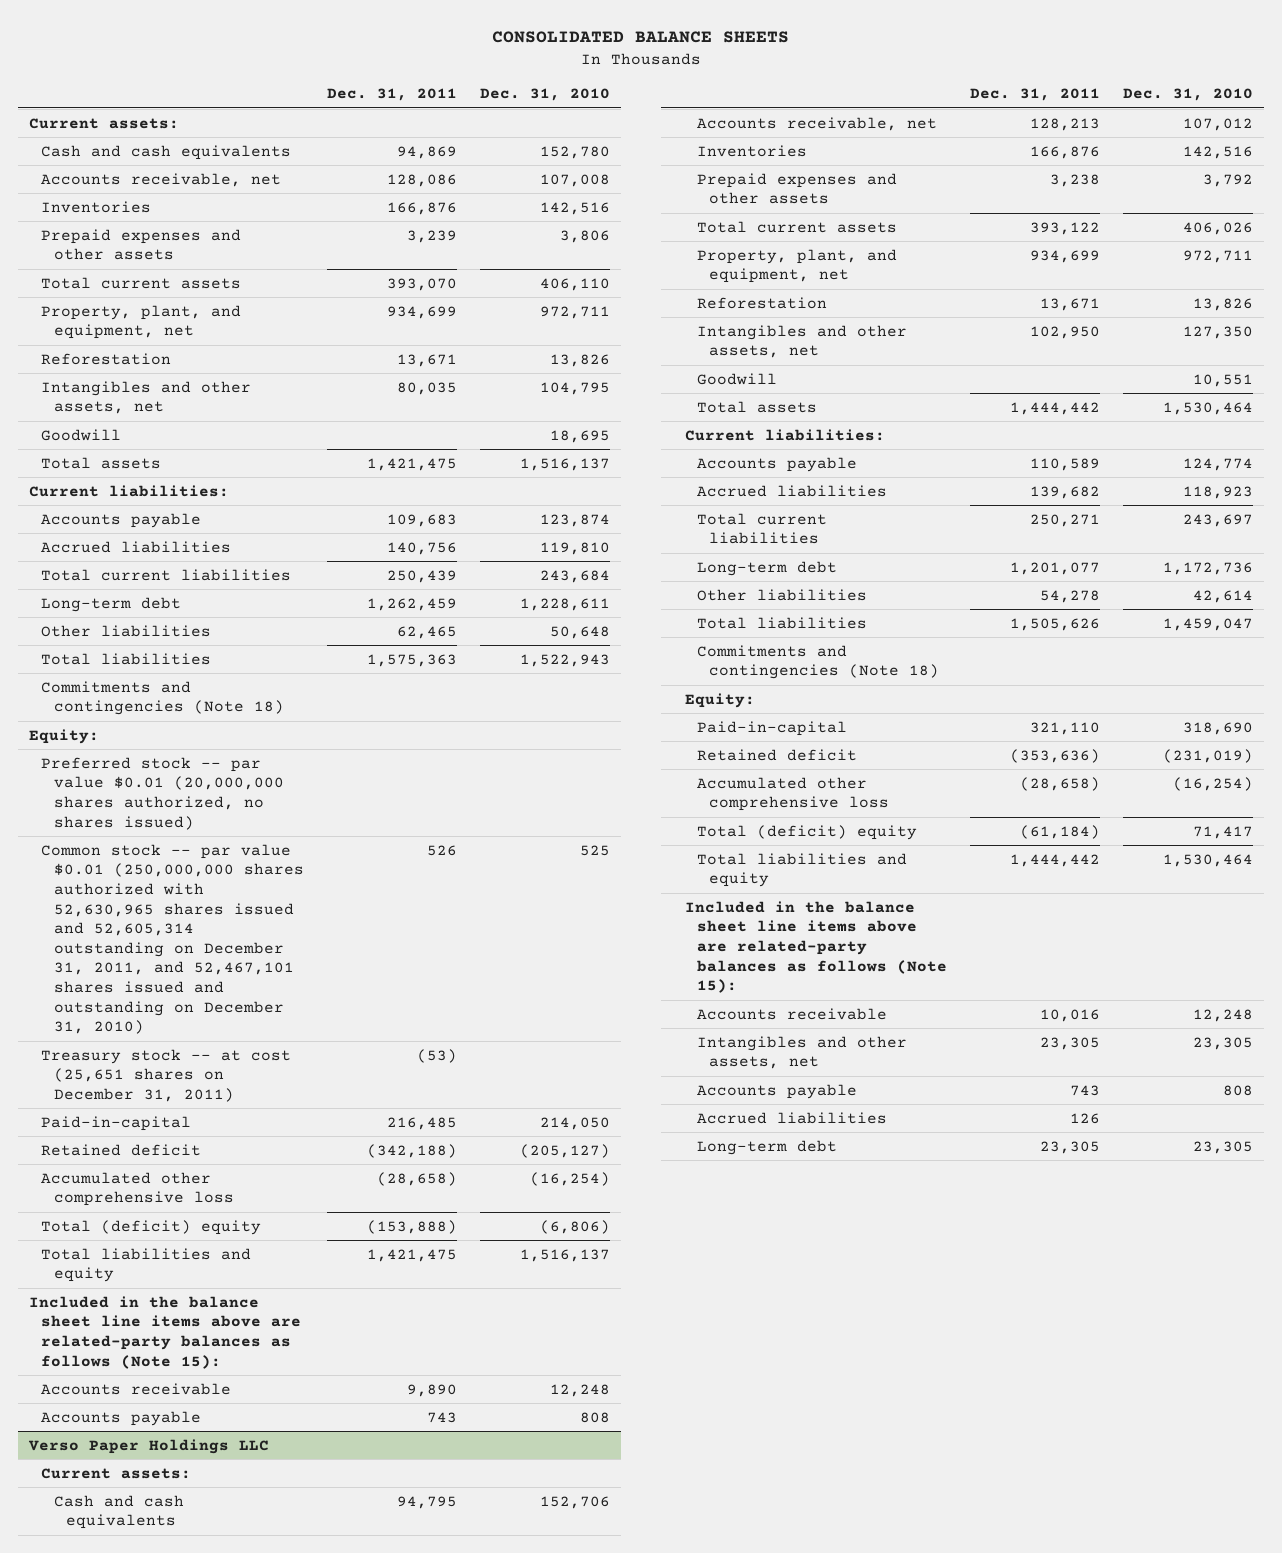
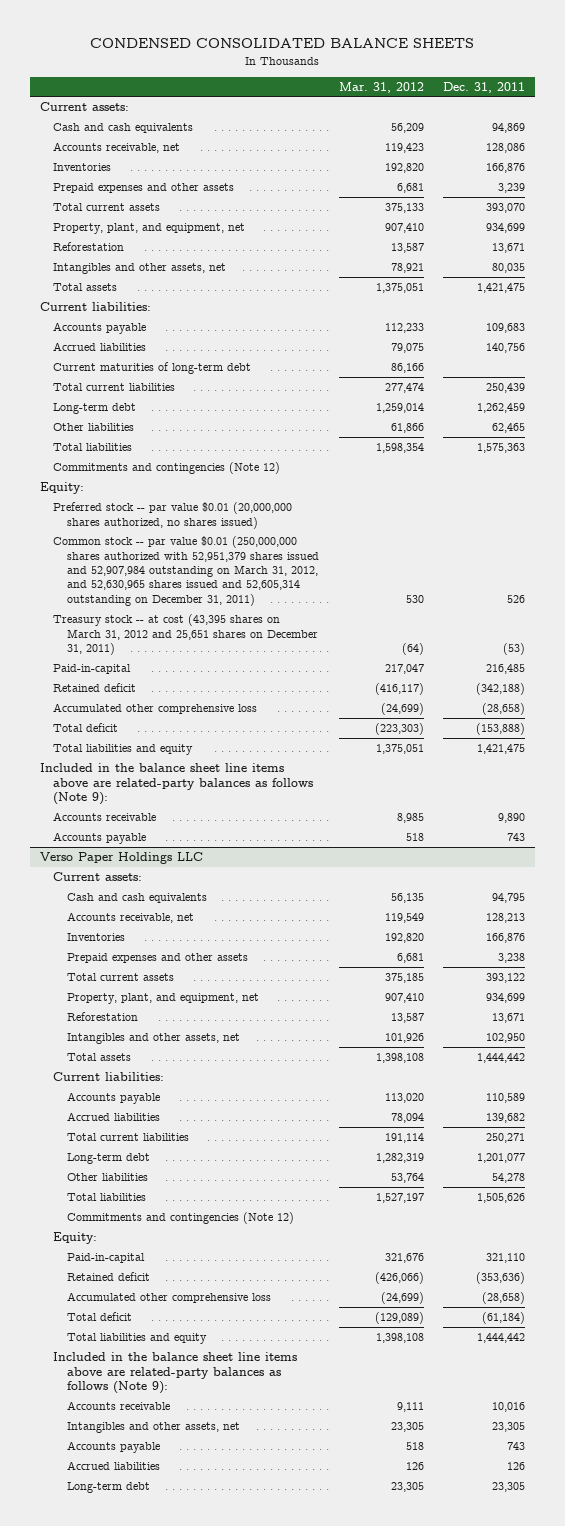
- CONSOLIDATED BALANCE SHEETS
+ CONDENSED CONSOLIDATED BALANCE SHEETS
- | Dec. 31, 2011 | Dec. 31, 2010
+ | Mar. 31, 2012 | Dec. 31, 2011
- Goodwill | | 18,695
+ Current maturities of long-term debt | 86,166 |
- Commitments and contingencies (Note 18)
+ Commitments and contingencies (Note 12)
- Common stock -- par value $0.01 (250,000,000 shares authorized with 52,630,965 shares issued and 52,605,314 outstanding on December 31, 2011, and 52,467,101 shares issued and outstanding on December 31, 2010) | 526 | 525
- Treasury stock -- at cost (25,651 shares on December 31, 2011) | (53) |
+ Common stock -- par value $0.01 (250,000,000 shares authorized with 52,951,379 shares issued and 52,907,984 outstanding on March 31, 2012, and 52,630,965 shares issued and 52,605,314 outstanding on December 31, 2011) | 530 | 526
+ Treasury stock -- at cost (43,395 shares on March 31, 2012 and 25,651 shares on December 31, 2011) | (64) | (53)
- Total (deficit) equity | (153,888) | (6,806)
+ Total deficit | (223,303) | (153,888)
- Included in the balance sheet line items above are related-party balances as follows (Note 15):
+ Included in the balance sheet line items above are related-party balances as follows (Note 9):
@ Verso Paper Holdings LLC
- Goodwill | | 10,551
- Commitments and contingencies (Note 18)
+ Commitments and contingencies (Note 12)
- Total (deficit) equity | (61,184) | 71,417
+ Total deficit | (129,089) | (61,184)
- Included in the balance sheet line items above are related-party balances as follows (Note 15):
+ Included in the balance sheet line items above are related-party balances as follows (Note 9):

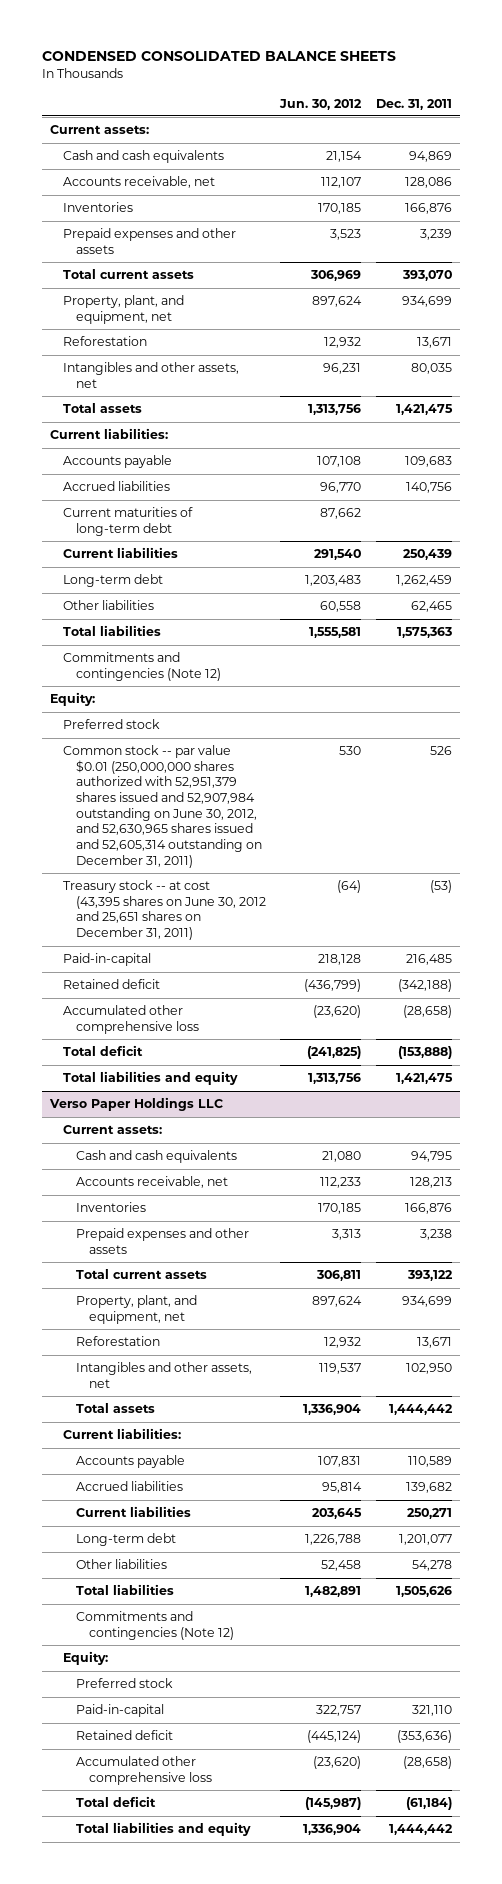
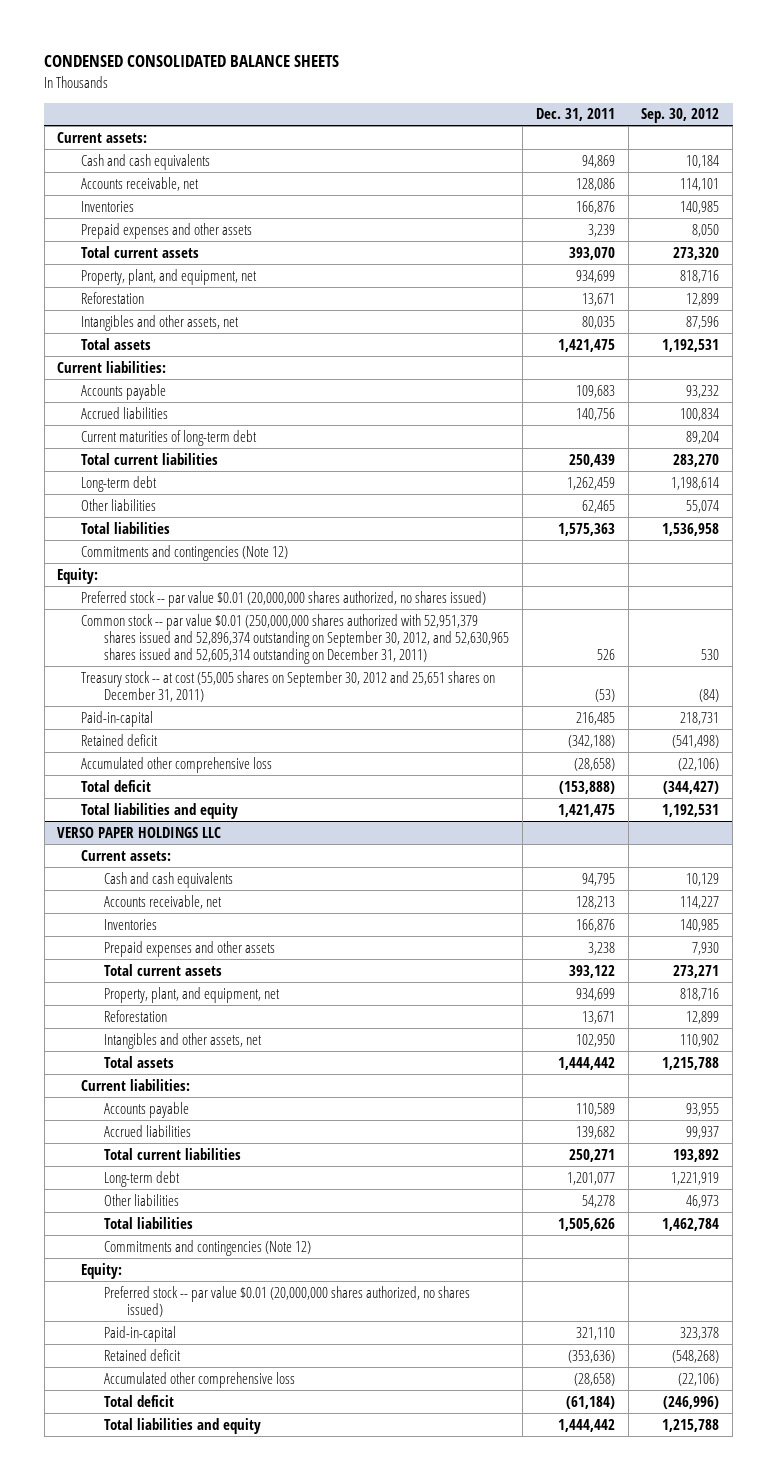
- | Jun. 30, 2012 | Dec. 31, 2011
+ | Dec. 31, 2011 | Sep. 30, 2012
- Current liabilities | 291,540 | 250,439
+ Total current liabilities | 250,439 | 283,270
- Preferred stock
- Common stock -- par value $0.01 (250,000,000 shares authorized with 52,951,379 shares issued and 52,907,984 outstanding on June 30, 2012, and 52,630,965 shares issued and 52,605,314 outstanding on December 31, 2011) | 530 | 526
- Treasury stock -- at cost (43,395 shares on June 30, 2012 and 25,651 shares on December 31, 2011) | (64) | (53)
+ Preferred stock -- par value $0.01 (20,000,000 shares authorized, no shares issued)
+ Common stock -- par value $0.01 (250,000,000 shares authorized with 52,951,379 shares issued and 52,896,374 outstanding on September 30, 2012, and 52,630,965 shares issued and 52,605,314 outstanding on December 31, 2011) | 526 | 530
+ Treasury stock -- at cost (55,005 shares on September 30, 2012 and 25,651 shares on December 31, 2011) | (53) | (84)
- Verso Paper Holdings LLC
+ VERSO PAPER HOLDINGS LLC
- Current liabilities | 203,645 | 250,271
+ Total current liabilities | 250,271 | 193,892
- Preferred stock
+ Preferred stock -- par value $0.01 (20,000,000 shares authorized, no shares issued)

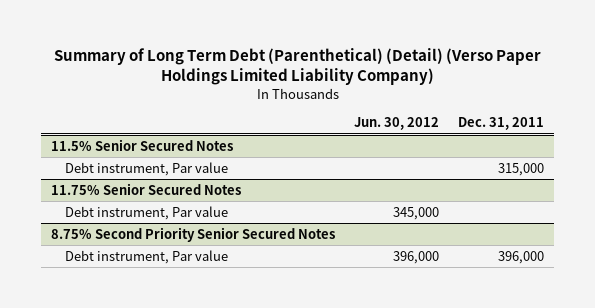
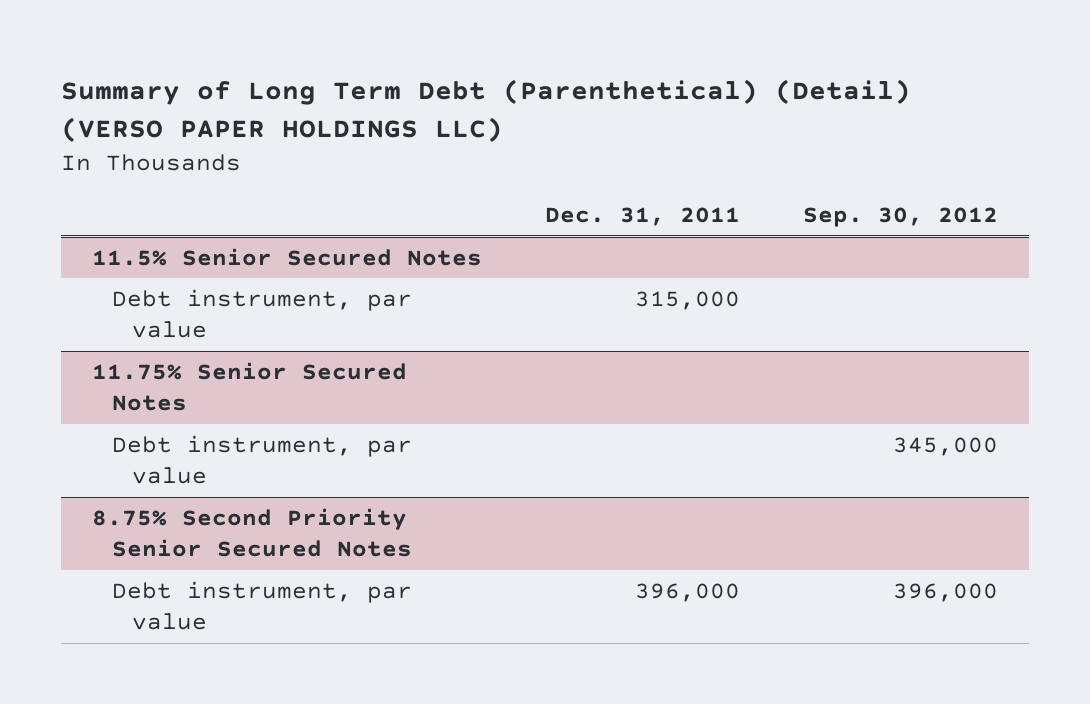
- Summary of Long Term Debt (Parenthetical) (Detail) (Verso Paper Holdings Limited Liability Company)
+ Summary of Long Term Debt (Parenthetical) (Detail) (VERSO PAPER HOLDINGS LLC)
- | Jun. 30, 2012 | Dec. 31, 2011
+ | Dec. 31, 2011 | Sep. 30, 2012
@ 11.5% Senior Secured Notes
- Debt instrument, Par value | | 315,000
+ Debt instrument, par value | 315,000 |
@ 11.75% Senior Secured Notes
- Debt instrument, Par value | 345,000 |
+ Debt instrument, par value | | 345,000
@ 8.75% Second Priority Senior Secured Notes
- Debt instrument, Par value | 396,000 | 396,000
+ Debt instrument, par value | 396,000 | 396,000

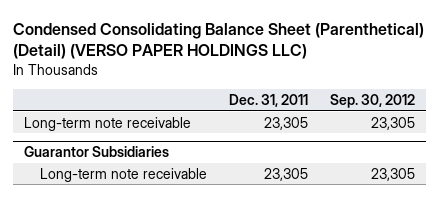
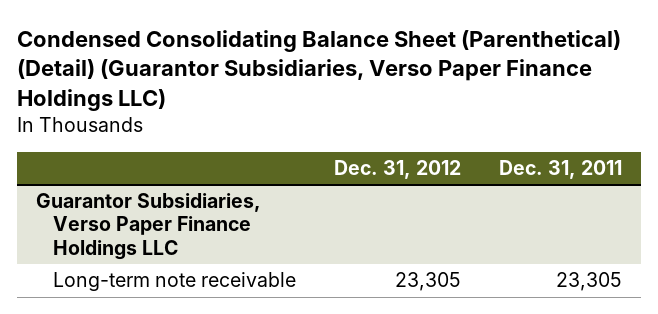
- Condensed Consolidating Balance Sheet (Parenthetical) (Detail) (VERSO PAPER HOLDINGS LLC)
+ Condensed Consolidating Balance Sheet (Parenthetical) (Detail) (Guarantor Subsidiaries, Verso Paper Finance Holdings LLC)
- | Dec. 31, 2011 | Sep. 30, 2012
+ | Dec. 31, 2012 | Dec. 31, 2011
- Long-term note receivable | 23,305 | 23,305
- Guarantor Subsidiaries
+ Guarantor Subsidiaries, Verso Paper Finance Holdings LLC

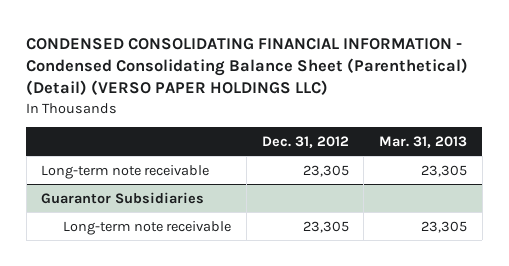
- Condensed Consolidating Balance Sheet (Parenthetical) (Detail) (Guarantor Subsidiaries, Verso Paper Finance Holdings LLC)
+ CONDENSED CONSOLIDATING FINANCIAL INFORMATION - Condensed Consolidating Balance Sheet (Parenthetical) (Detail) (VERSO PAPER HOLDINGS LLC)
- | Dec. 31, 2012 | Dec. 31, 2011
+ | Dec. 31, 2012 | Mar. 31, 2013
- Guarantor Subsidiaries, Verso Paper Finance Holdings LLC
+ Guarantor Subsidiaries
+ Long-term note receivable | 23,305 | 23,305

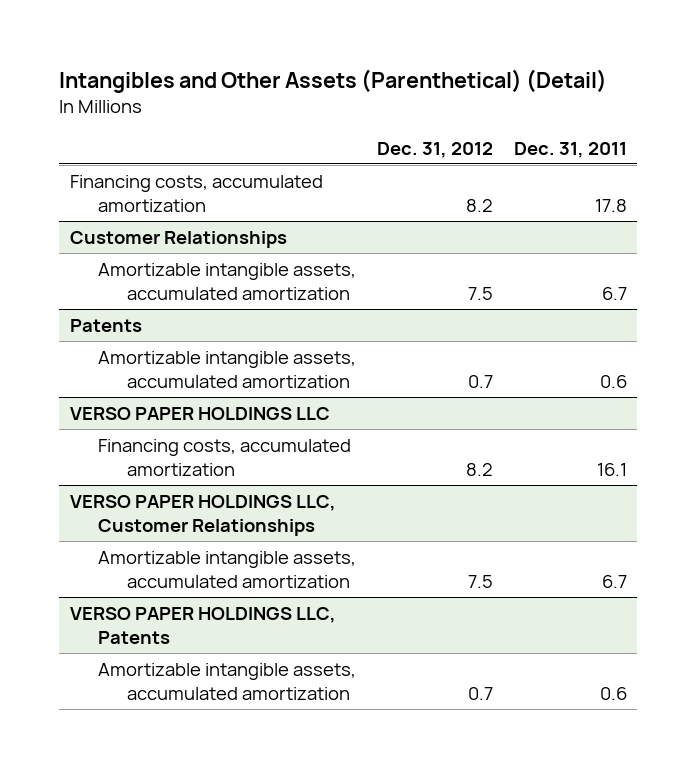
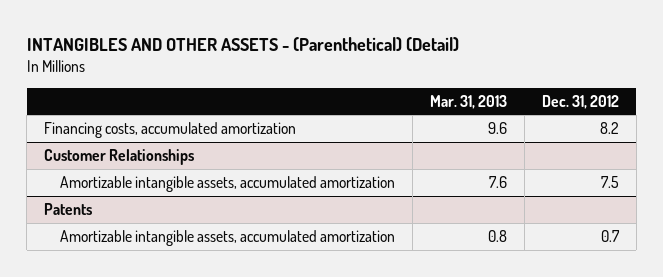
- Intangibles and Other Assets (Parenthetical) (Detail)
+ INTANGIBLES AND OTHER ASSETS - (Parenthetical) (Detail)
- | Dec. 31, 2012 | Dec. 31, 2011
+ | Mar. 31, 2013 | Dec. 31, 2012
- VERSO PAPER HOLDINGS LLC
- Financing costs, accumulated amortization | 8.2 | 16.1
- VERSO PAPER HOLDINGS LLC, Customer Relationships
- Amortizable intangible assets, accumulated amortization | 7.5 | 6.7
- VERSO PAPER HOLDINGS LLC, Patents
- Amortizable intangible assets, accumulated amortization | 0.7 | 0.6

